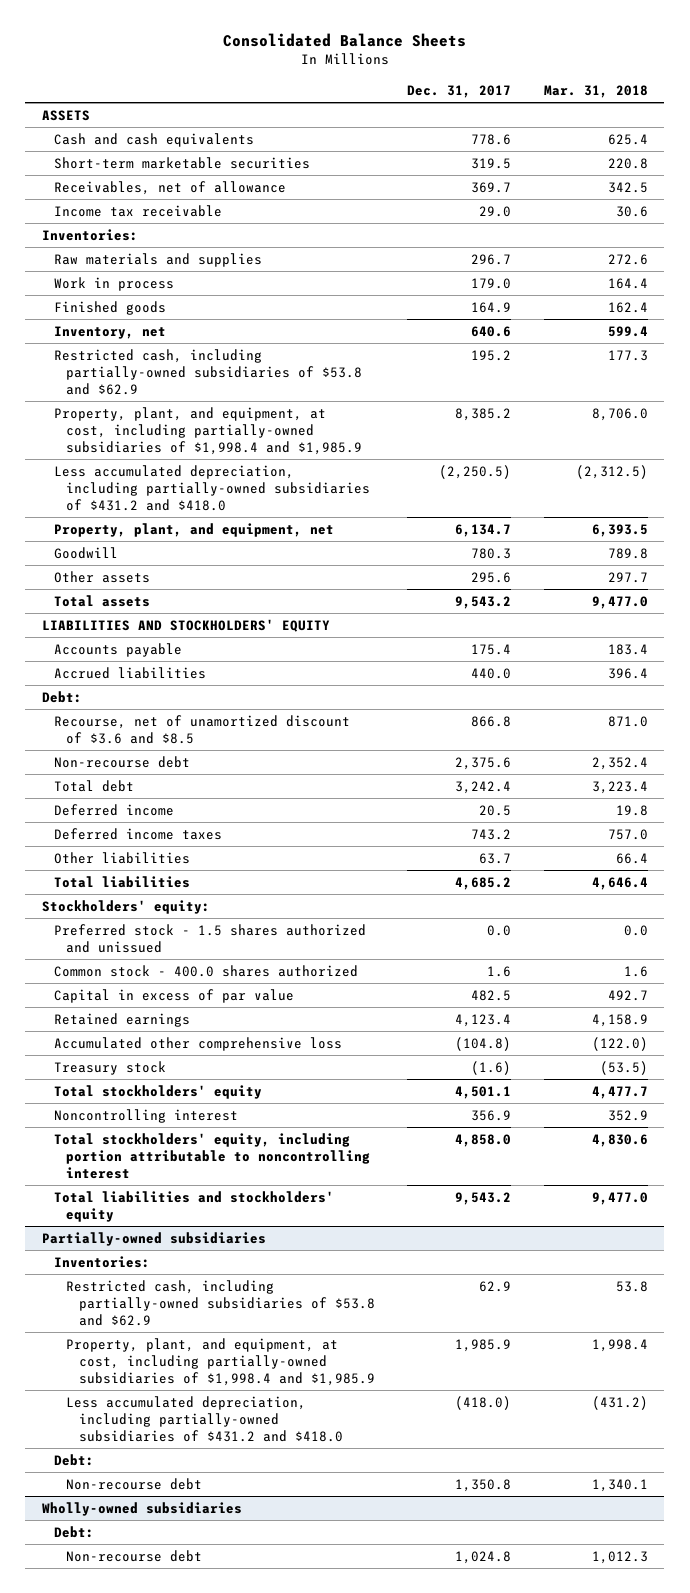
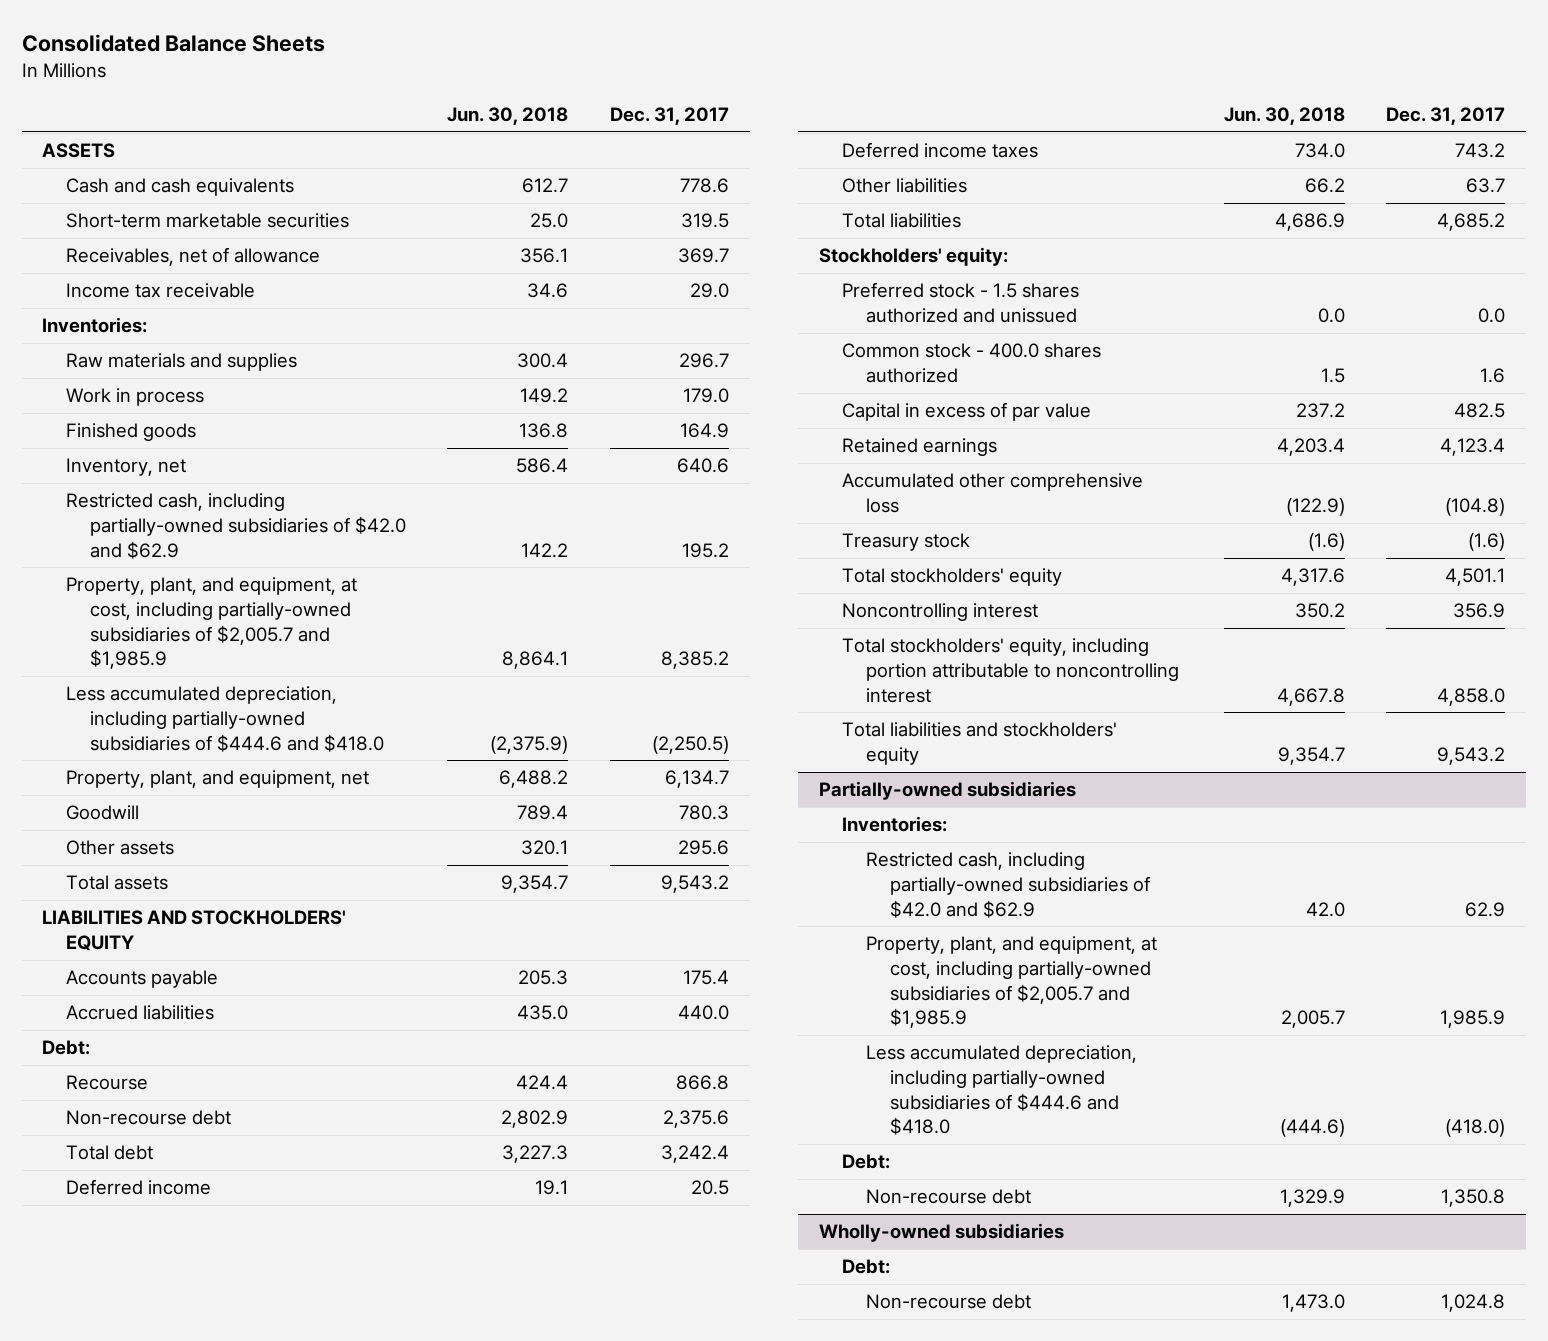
- | Dec. 31, 2017 | Mar. 31, 2018
+ | Jun. 30, 2018 | Dec. 31, 2017
- Restricted cash, including partially-owned subsidiaries of $53.8 and $62.9 | 195.2 | 177.3
- Property, plant, and equipment, at cost, including partially-owned subsidiaries of $1,998.4 and $1,985.9 | 8,385.2 | 8,706.0
- Less accumulated depreciation, including partially-owned subsidiaries of $431.2 and $418.0 | (2,250.5) | (2,312.5)
+ Restricted cash, including partially-owned subsidiaries of $42.0 and $62.9 | 142.2 | 195.2
+ Property, plant, and equipment, at cost, including partially-owned subsidiaries of $2,005.7 and $1,985.9 | 8,864.1 | 8,385.2
+ Less accumulated depreciation, including partially-owned subsidiaries of $444.6 and $418.0 | (2,375.9) | (2,250.5)
- Recourse, net of unamortized discount of $3.6 and $8.5 | 866.8 | 871.0
+ Recourse | 424.4 | 866.8
@ Partially-owned subsidiaries
- Restricted cash, including partially-owned subsidiaries of $53.8 and $62.9 | 62.9 | 53.8
- Property, plant, and equipment, at cost, including partially-owned subsidiaries of $1,998.4 and $1,985.9 | 1,985.9 | 1,998.4
- Less accumulated depreciation, including partially-owned subsidiaries of $431.2 and $418.0 | (418.0) | (431.2)
+ Restricted cash, including partially-owned subsidiaries of $42.0 and $62.9 | 42.0 | 62.9
+ Property, plant, and equipment, at cost, including partially-owned subsidiaries of $2,005.7 and $1,985.9 | 2,005.7 | 1,985.9
+ Less accumulated depreciation, including partially-owned subsidiaries of $444.6 and $418.0 | (444.6) | (418.0)

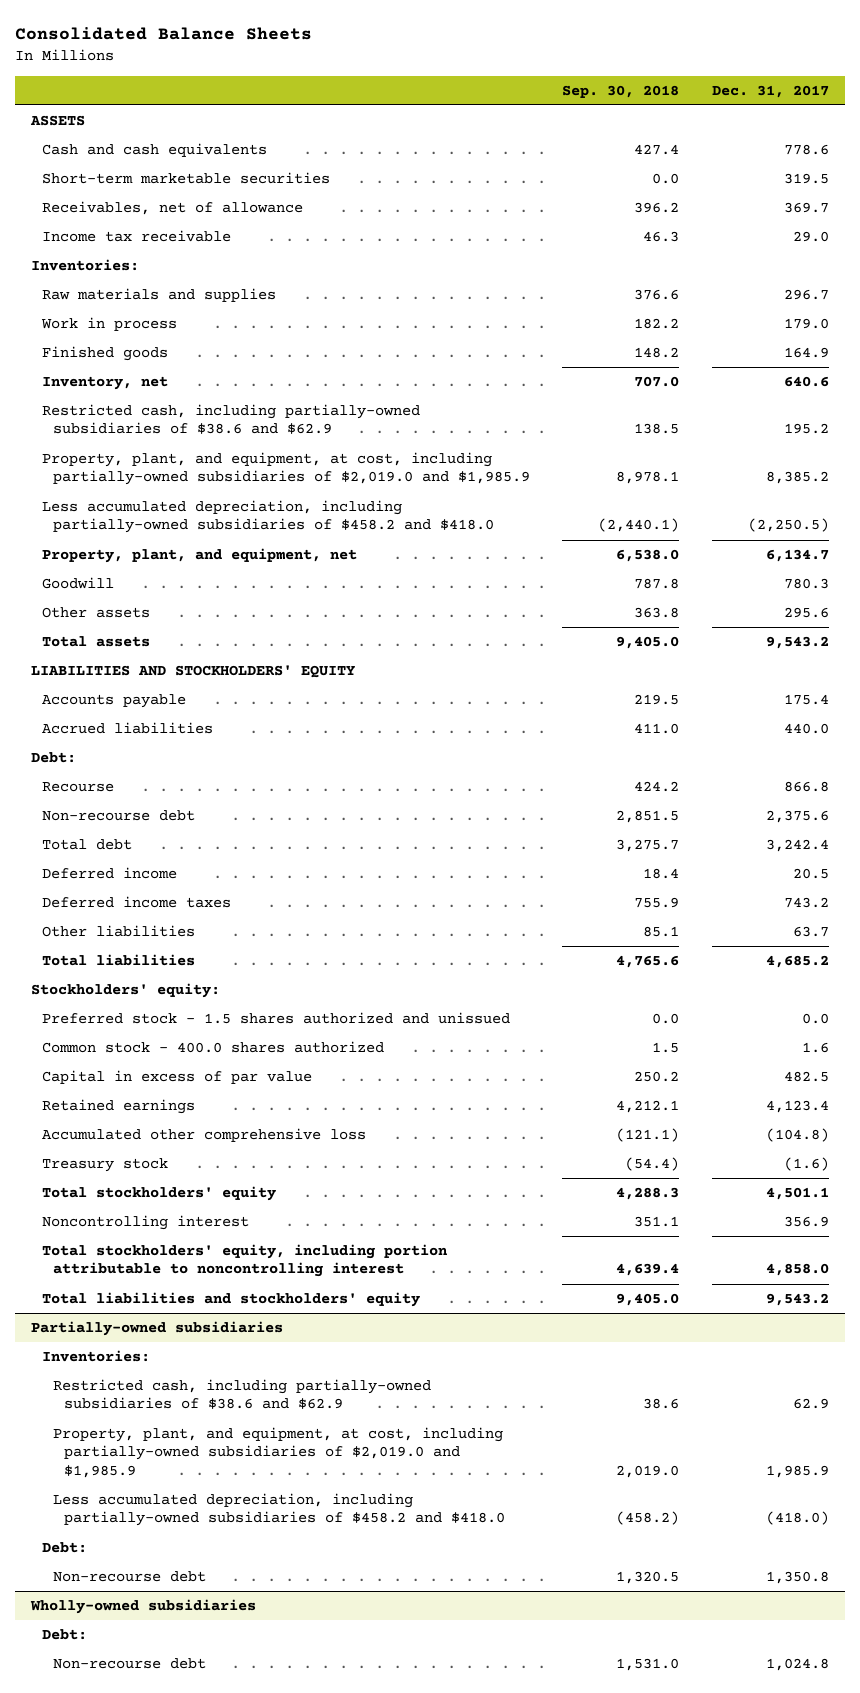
- | Jun. 30, 2018 | Dec. 31, 2017
+ | Sep. 30, 2018 | Dec. 31, 2017
- Restricted cash, including partially-owned subsidiaries of $42.0 and $62.9 | 142.2 | 195.2
- Property, plant, and equipment, at cost, including partially-owned subsidiaries of $2,005.7 and $1,985.9 | 8,864.1 | 8,385.2
- Less accumulated depreciation, including partially-owned subsidiaries of $444.6 and $418.0 | (2,375.9) | (2,250.5)
+ Restricted cash, including partially-owned subsidiaries of $38.6 and $62.9 | 138.5 | 195.2
+ Property, plant, and equipment, at cost, including partially-owned subsidiaries of $2,019.0 and $1,985.9 | 8,978.1 | 8,385.2
+ Less accumulated depreciation, including partially-owned subsidiaries of $458.2 and $418.0 | (2,440.1) | (2,250.5)
@ Partially-owned subsidiaries
- Restricted cash, including partially-owned subsidiaries of $42.0 and $62.9 | 42.0 | 62.9
- Property, plant, and equipment, at cost, including partially-owned subsidiaries of $2,005.7 and $1,985.9 | 2,005.7 | 1,985.9
- Less accumulated depreciation, including partially-owned subsidiaries of $444.6 and $418.0 | (444.6) | (418.0)
+ Restricted cash, including partially-owned subsidiaries of $38.6 and $62.9 | 38.6 | 62.9
+ Property, plant, and equipment, at cost, including partially-owned subsidiaries of $2,019.0 and $1,985.9 | 2,019.0 | 1,985.9
+ Less accumulated depreciation, including partially-owned subsidiaries of $458.2 and $418.0 | (458.2) | (418.0)

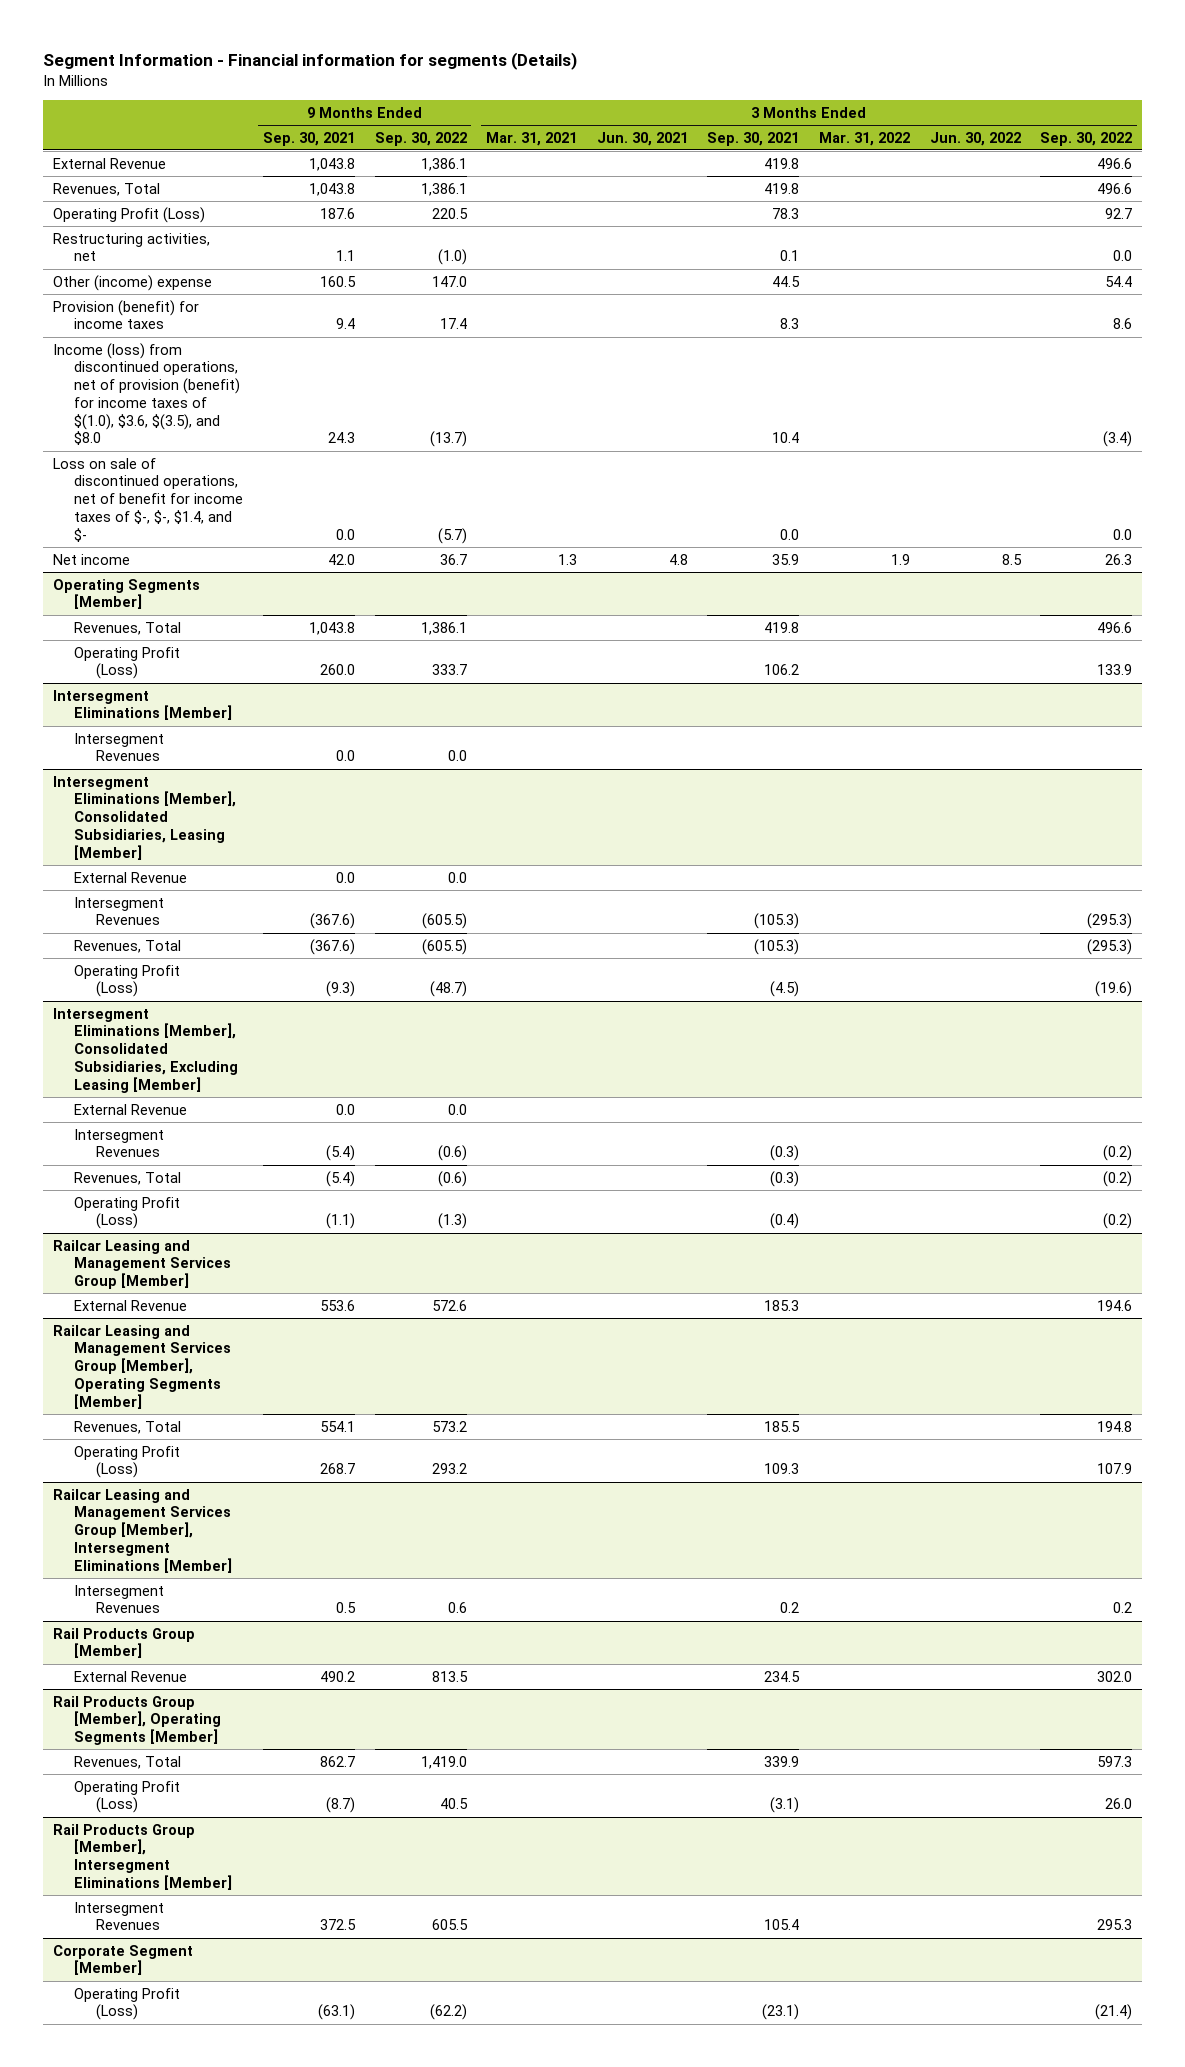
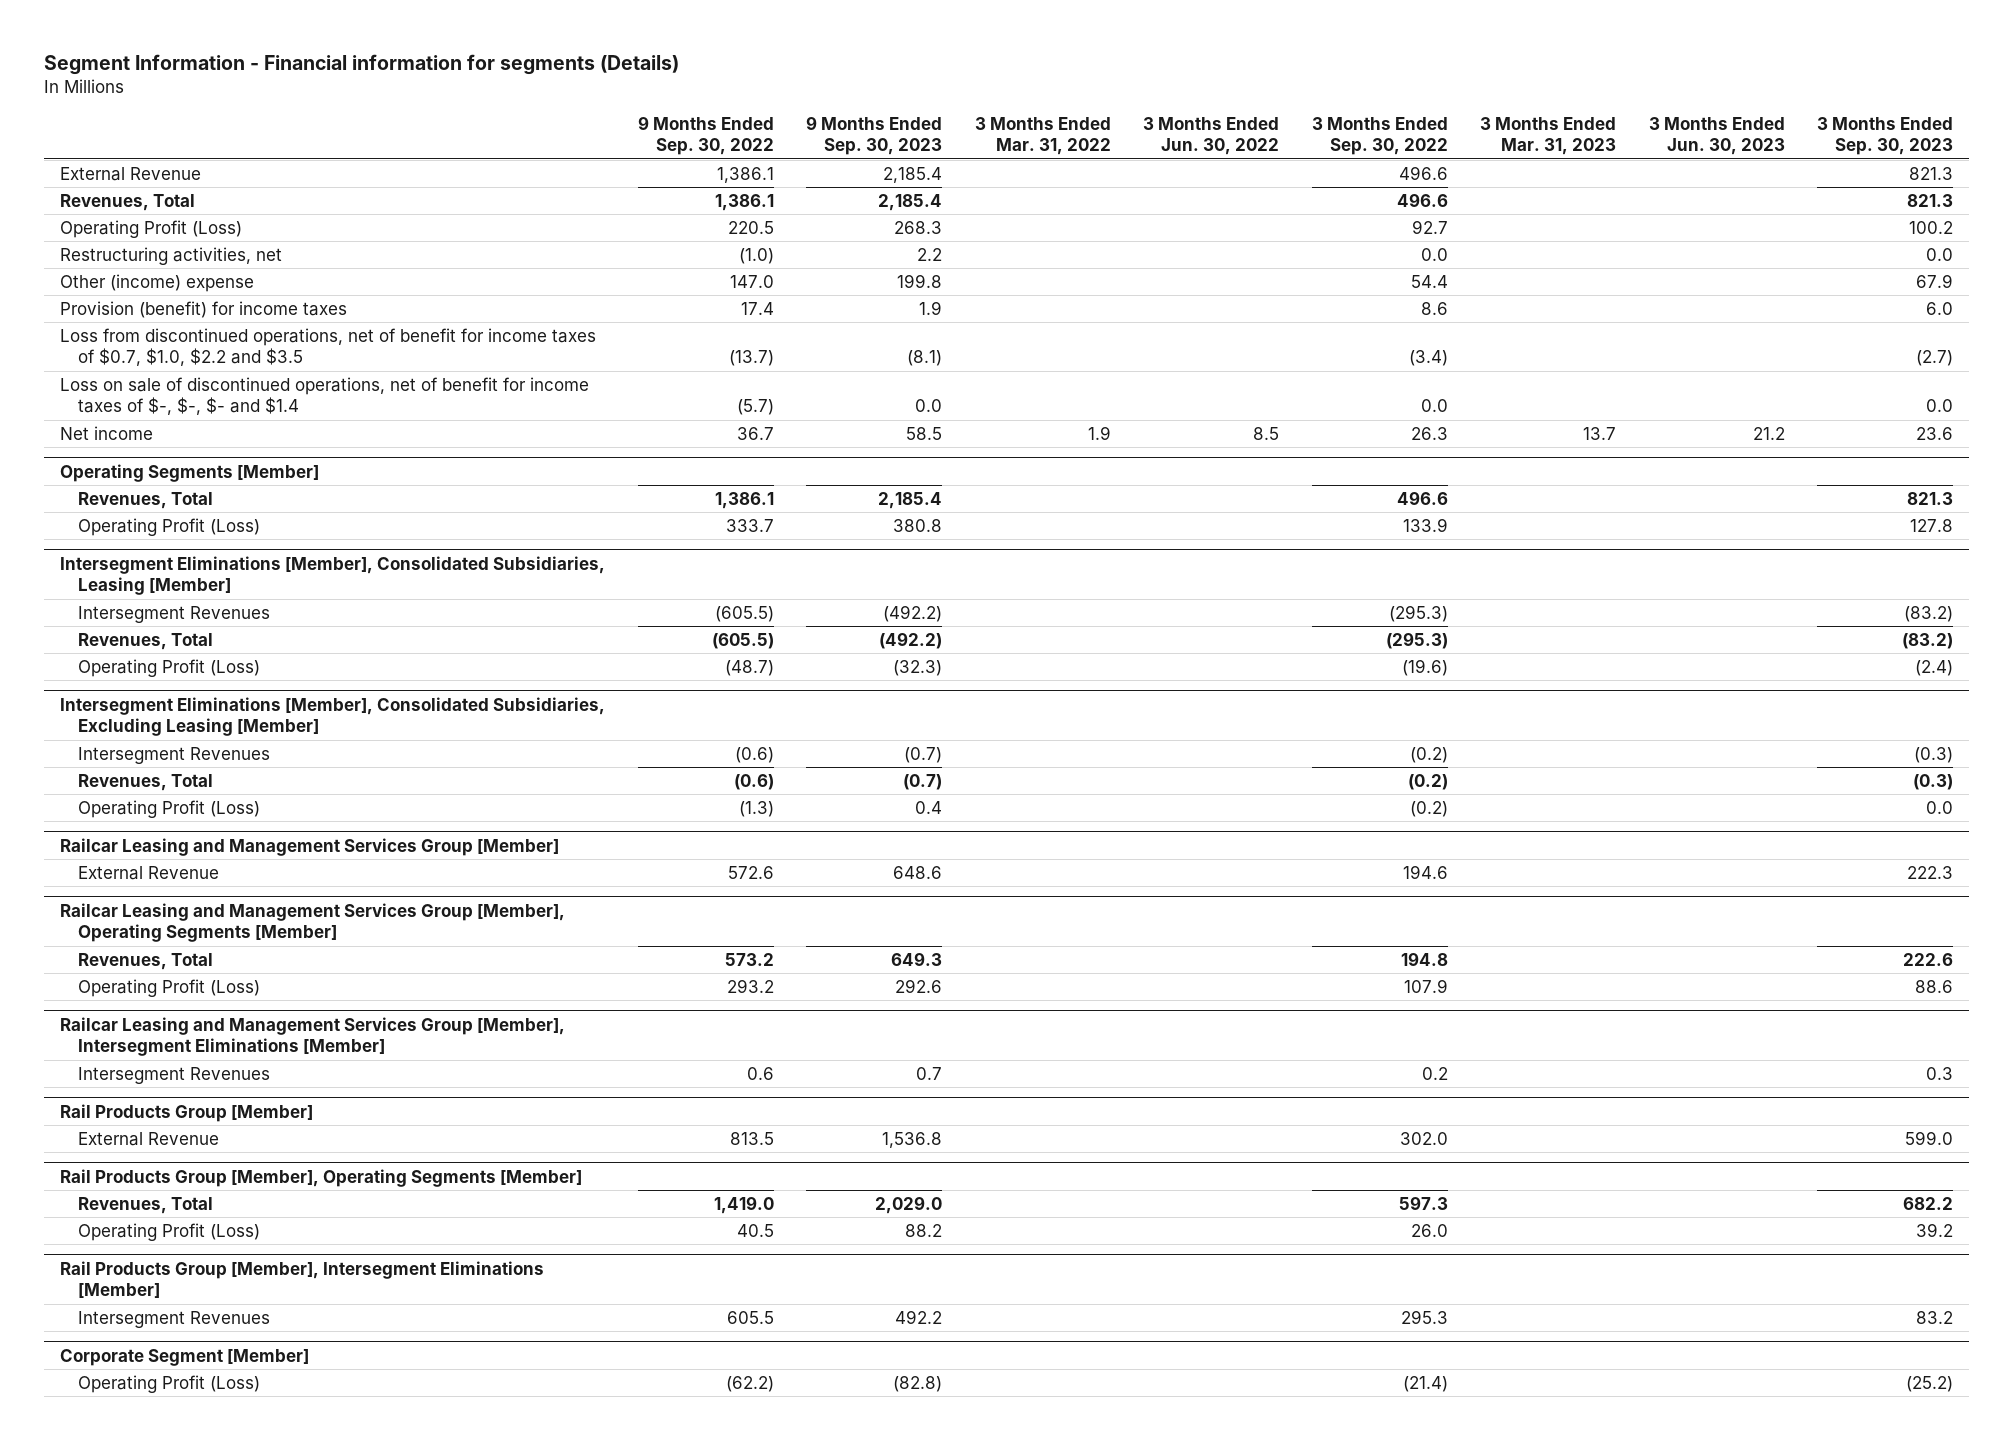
- | 9 Months Ended Sep. 30, 2021 | 9 Months Ended Sep. 30, 2022 | 3 Months Ended Mar. 31, 2021 | 3 Months Ended Jun. 30, 2021 | 3 Months Ended Sep. 30, 2021 | 3 Months Ended Mar. 31, 2022 | 3 Months Ended Jun. 30, 2022 | 3 Months Ended Sep. 30, 2022
+ | 9 Months Ended Sep. 30, 2022 | 9 Months Ended Sep. 30, 2023 | 3 Months Ended Mar. 31, 2022 | 3 Months Ended Jun. 30, 2022 | 3 Months Ended Sep. 30, 2022 | 3 Months Ended Mar. 31, 2023 | 3 Months Ended Jun. 30, 2023 | 3 Months Ended Sep. 30, 2023
- Income (loss) from discontinued operations, net of provision (benefit) for income taxes of $(1.0), $3.6, $(3.5), and $8.0 | 24.3 | (13.7) | | | 10.4 | | | (3.4)
- Loss on sale of discontinued operations, net of benefit for income taxes of $-, $-, $1.4, and $- | 0.0 | (5.7) | | | 0.0 | | | 0.0
+ Loss from discontinued operations, net of benefit for income taxes of $0.7, $1.0, $2.2 and $3.5 | (13.7) | (8.1) | | | (3.4) | | | (2.7)
+ Loss on sale of discontinued operations, net of benefit for income taxes of $-, $-, $- and $1.4 | (5.7) | 0.0 | | | 0.0 | | | 0.0
- Intersegment Eliminations [Member]
- Intersegment Revenues | 0.0 | 0.0 | | | | | |
@ Intersegment Eliminations [Member], Consolidated Subsidiaries, Leasing [Member]
- External Revenue | 0.0 | 0.0 | | | | | |
@ Intersegment Eliminations [Member], Consolidated Subsidiaries, Excluding Leasing [Member]
- External Revenue | 0.0 | 0.0 | | | | | |

